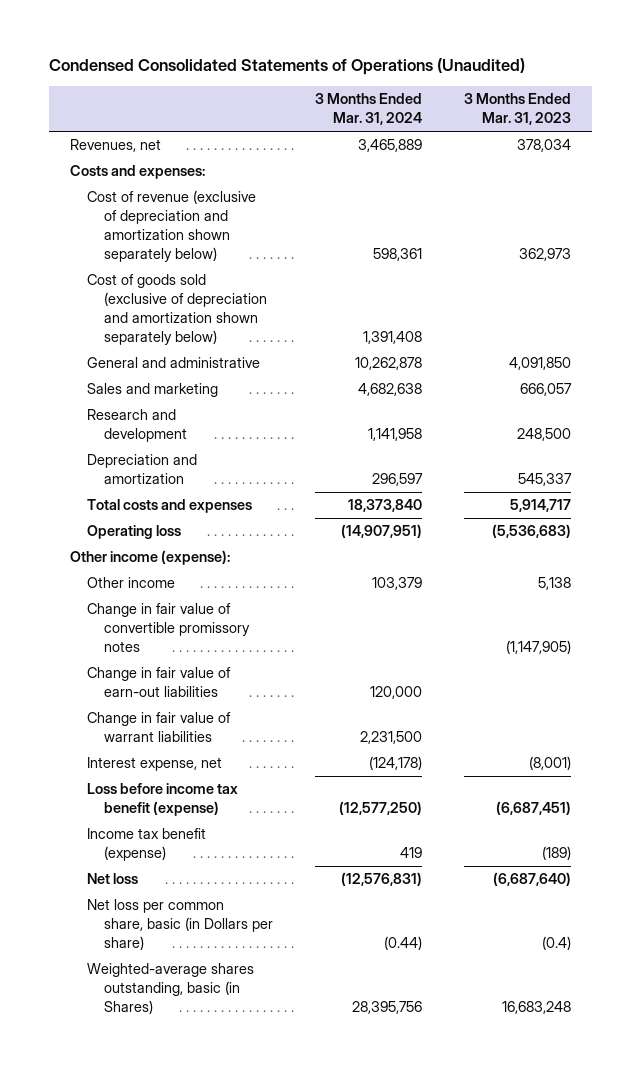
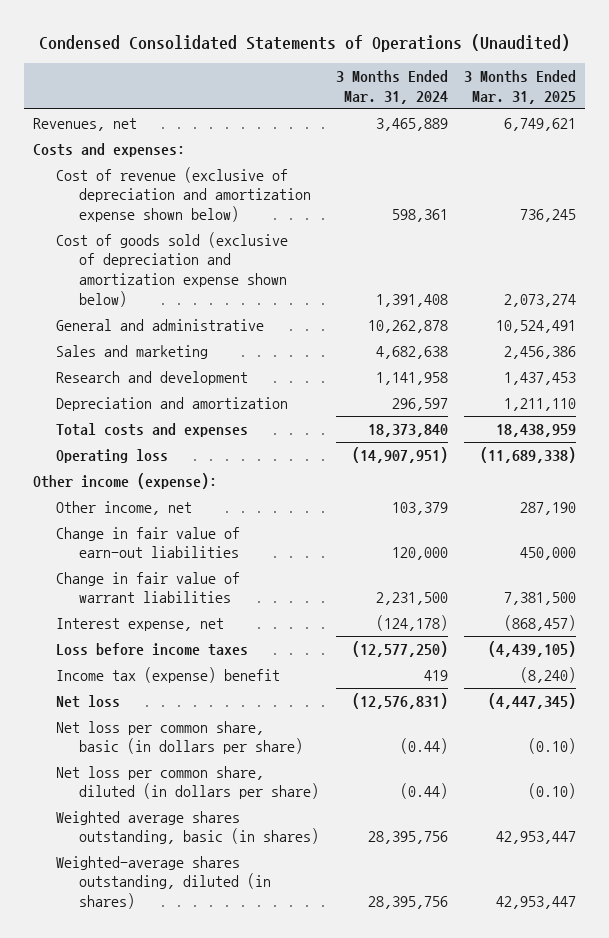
- | 3 Months Ended Mar. 31, 2024 | 3 Months Ended Mar. 31, 2023
+ | 3 Months Ended Mar. 31, 2024 | 3 Months Ended Mar. 31, 2025
- Cost of revenue (exclusive of depreciation and amortization shown separately below) | 598,361 | 362,973
- Cost of goods sold (exclusive of depreciation and amortization shown separately below) | 1,391,408 |
+ Cost of revenue (exclusive of depreciation and amortization expense shown below) | 598,361 | 736,245
+ Cost of goods sold (exclusive of depreciation and amortization expense shown below) | 1,391,408 | 2,073,274
- Other income | 103,379 | 5,138
- Change in fair value of convertible promissory notes | | (1,147,905)
+ Other income, net | 103,379 | 287,190
- Loss before income tax benefit (expense) | (12,577,250) | (6,687,451)
- Income tax benefit (expense) | 419 | (189)
+ Loss before income taxes | (12,577,250) | (4,439,105)
+ Income tax (expense) benefit | 419 | (8,240)
- Net loss per common share, basic (in Dollars per share) | (0.44) | (0.4)
- Weighted-average shares outstanding, basic (in Shares) | 28,395,756 | 16,683,248
+ Net loss per common share, basic (in dollars per share) | (0.44) | (0.10)
+ Net loss per common share, diluted (in dollars per share) | (0.44) | (0.10)
+ Weighted average shares outstanding, basic (in shares) | 28,395,756 | 42,953,447
+ Weighted-average shares outstanding, diluted (in shares) | 28,395,756 | 42,953,447

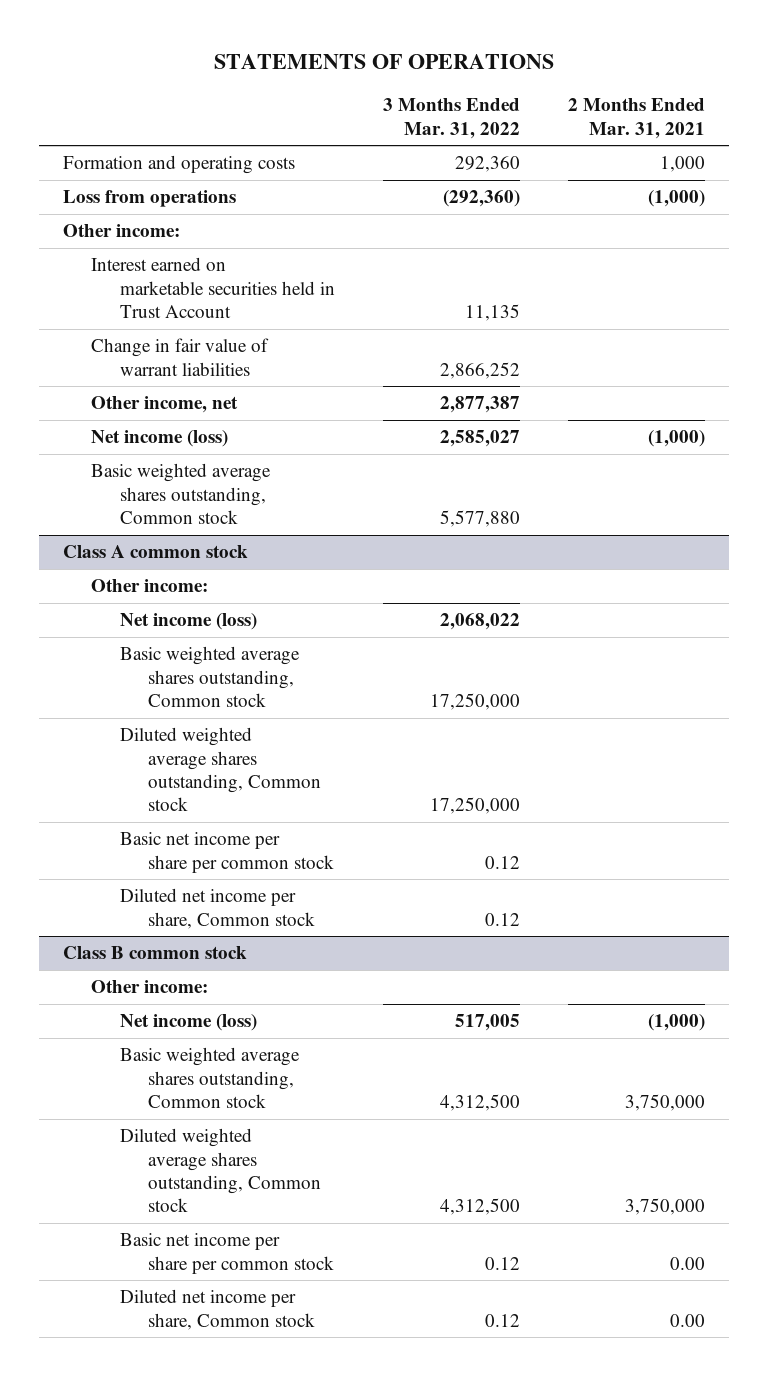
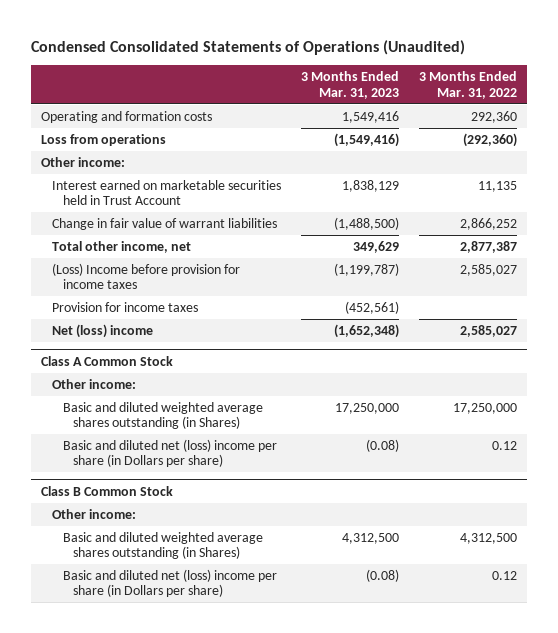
- STATEMENTS OF OPERATIONS
+ Condensed Consolidated Statements of Operations (Unaudited)
- | 3 Months Ended Mar. 31, 2022 | 2 Months Ended Mar. 31, 2021
+ | 3 Months Ended Mar. 31, 2023 | 3 Months Ended Mar. 31, 2022
- Formation and operating costs | 292,360 | 1,000
+ Operating and formation costs | 1,549,416 | 292,360
- Other income, net | 2,877,387 |
- Net income (loss) | 2,585,027 | (1,000)
- Basic weighted average shares outstanding, Common stock | 5,577,880 |
- Class A common stock
+ Total other income, net | 349,629 | 2,877,387
+ (Loss) Income before provision for income taxes | (1,199,787) | 2,585,027
+ Provision for income taxes | (452,561) |
+ Net (loss) income | (1,652,348) | 2,585,027
+ Class A Common Stock
- Net income (loss) | 2,068,022 |
- Basic weighted average shares outstanding, Common stock | 17,250,000 |
- Diluted weighted average shares outstanding, Common stock | 17,250,000 |
- Basic net income per share per common stock | 0.12 |
- Diluted net income per share, Common stock | 0.12 |
- Class B common stock
+ Basic and diluted weighted average shares outstanding (in Shares) | 17,250,000 | 17,250,000
+ Basic and diluted net (loss) income per share (in Dollars per share) | (0.08) | 0.12
+ Class B Common Stock
- Net income (loss) | 517,005 | (1,000)
- Basic weighted average shares outstanding, Common stock | 4,312,500 | 3,750,000
- Diluted weighted average shares outstanding, Common stock | 4,312,500 | 3,750,000
- Basic net income per share per common stock | 0.12 | 0.00
- Diluted net income per share, Common stock | 0.12 | 0.00
+ Basic and diluted weighted average shares outstanding (in Shares) | 4,312,500 | 4,312,500
+ Basic and diluted net (loss) income per share (in Dollars per share) | (0.08) | 0.12

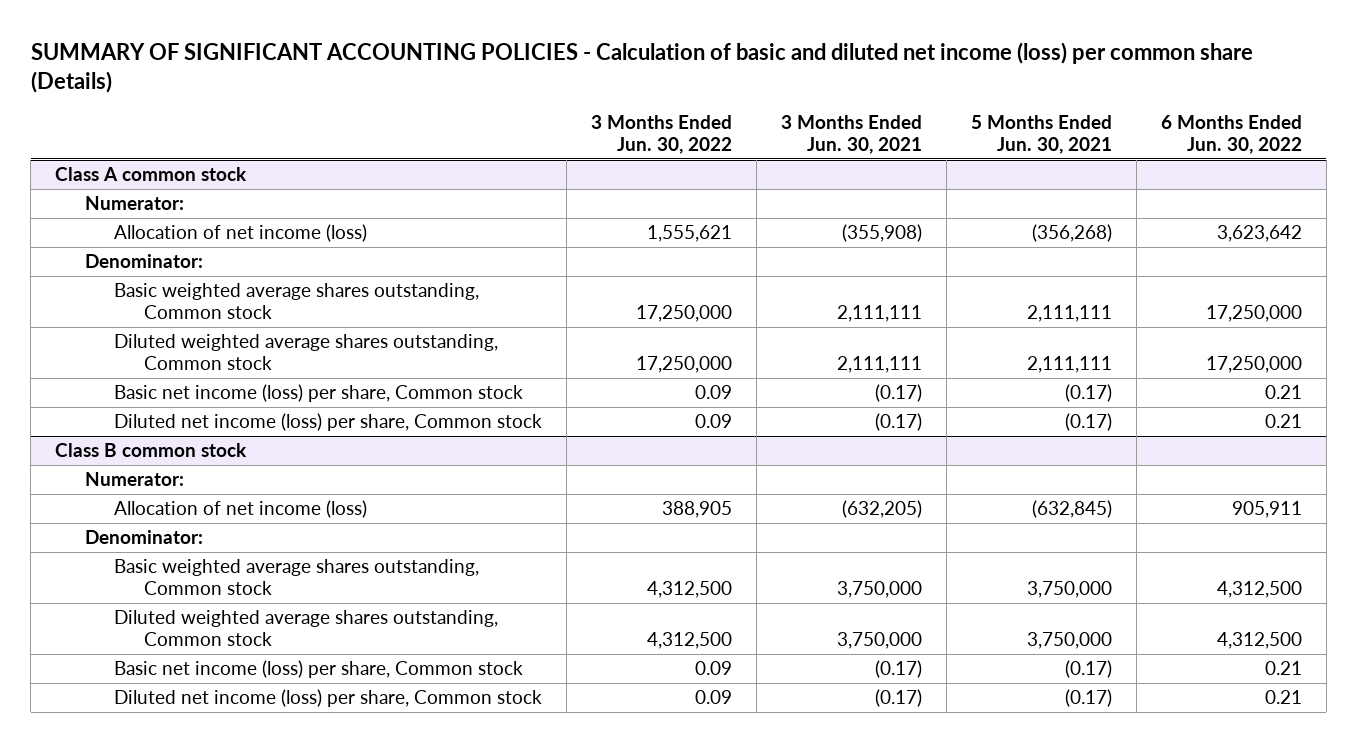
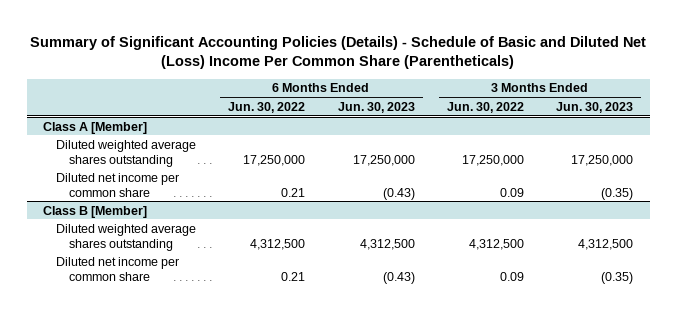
- SUMMARY OF SIGNIFICANT ACCOUNTING POLICIES - Calculation of basic and diluted net income (loss) per common share (Details)
+ Summary of Significant Accounting Policies (Details) - Schedule of Basic and Diluted Net (Loss) Income Per Common Share (Parentheticals)
- | 3 Months Ended Jun. 30, 2022 | 3 Months Ended Jun. 30, 2021 | 5 Months Ended Jun. 30, 2021 | 6 Months Ended Jun. 30, 2022
+ | 6 Months Ended Jun. 30, 2022 | 6 Months Ended Jun. 30, 2023 | 3 Months Ended Jun. 30, 2022 | 3 Months Ended Jun. 30, 2023
- Class A common stock
- Numerator:
- Allocation of net income (loss) | 1,555,621 | (355,908) | (356,268) | 3,623,642
- Denominator:
- Basic weighted average shares outstanding, Common stock | 17,250,000 | 2,111,111 | 2,111,111 | 17,250,000
- Diluted weighted average shares outstanding, Common stock | 17,250,000 | 2,111,111 | 2,111,111 | 17,250,000
- Basic net income (loss) per share, Common stock | 0.09 | (0.17) | (0.17) | 0.21
- Diluted net income (loss) per share, Common stock | 0.09 | (0.17) | (0.17) | 0.21
- Class B common stock
- Numerator:
- Allocation of net income (loss) | 388,905 | (632,205) | (632,845) | 905,911
- Denominator:
- Basic weighted average shares outstanding, Common stock | 4,312,500 | 3,750,000 | 3,750,000 | 4,312,500
- Diluted weighted average shares outstanding, Common stock | 4,312,500 | 3,750,000 | 3,750,000 | 4,312,500
- Basic net income (loss) per share, Common stock | 0.09 | (0.17) | (0.17) | 0.21
- Diluted net income (loss) per share, Common stock | 0.09 | (0.17) | (0.17) | 0.21
+ Class A [Member]
+ Diluted weighted average shares outstanding | 17,250,000 | 17,250,000 | 17,250,000 | 17,250,000
+ Diluted net income per common share | 0.21 | (0.43) | 0.09 | (0.35)
+ Class B [Member]
+ Diluted weighted average shares outstanding | 4,312,500 | 4,312,500 | 4,312,500 | 4,312,500
+ Diluted net income per common share | 0.21 | (0.43) | 0.09 | (0.35)

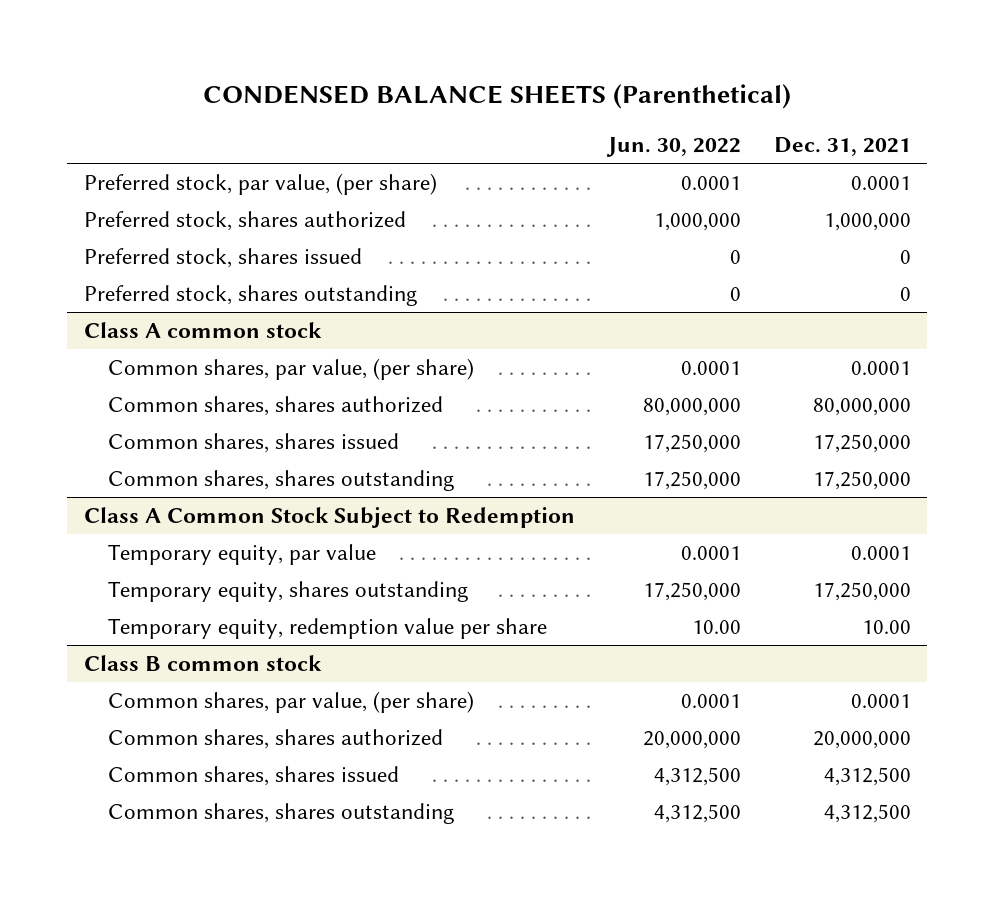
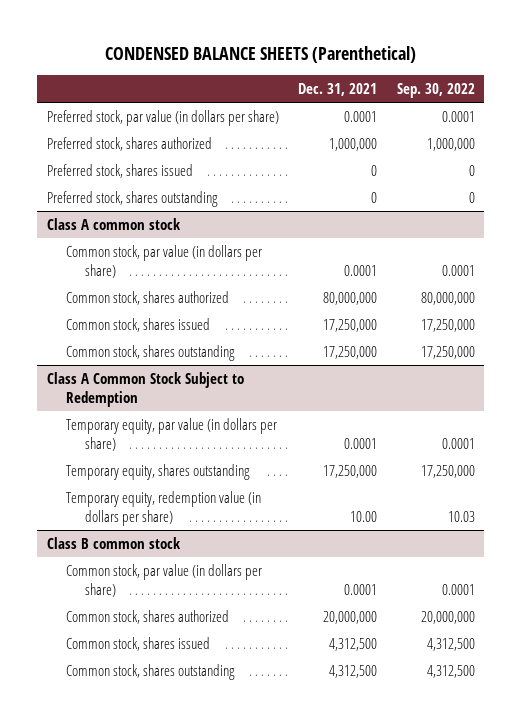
- | Jun. 30, 2022 | Dec. 31, 2021
+ | Dec. 31, 2021 | Sep. 30, 2022
- Preferred stock, par value, (per share) | 0.0001 | 0.0001
+ Preferred stock, par value (in dollars per share) | 0.0001 | 0.0001
@ Class A common stock
- Common shares, par value, (per share) | 0.0001 | 0.0001
- Common shares, shares authorized | 80,000,000 | 80,000,000
- Common shares, shares issued | 17,250,000 | 17,250,000
- Common shares, shares outstanding | 17,250,000 | 17,250,000
+ Common stock, par value (in dollars per share) | 0.0001 | 0.0001
+ Common stock, shares authorized | 80,000,000 | 80,000,000
+ Common stock, shares issued | 17,250,000 | 17,250,000
+ Common stock, shares outstanding | 17,250,000 | 17,250,000
@ Class A Common Stock Subject to Redemption
- Temporary equity, par value | 0.0001 | 0.0001
+ Temporary equity, par value (in dollars per share) | 0.0001 | 0.0001
- Temporary equity, redemption value per share | 10.00 | 10.00
+ Temporary equity, redemption value (in dollars per share) | 10.00 | 10.03
@ Class B common stock
- Common shares, par value, (per share) | 0.0001 | 0.0001
- Common shares, shares authorized | 20,000,000 | 20,000,000
- Common shares, shares issued | 4,312,500 | 4,312,500
- Common shares, shares outstanding | 4,312,500 | 4,312,500
+ Common stock, par value (in dollars per share) | 0.0001 | 0.0001
+ Common stock, shares authorized | 20,000,000 | 20,000,000
+ Common stock, shares issued | 4,312,500 | 4,312,500
+ Common stock, shares outstanding | 4,312,500 | 4,312,500

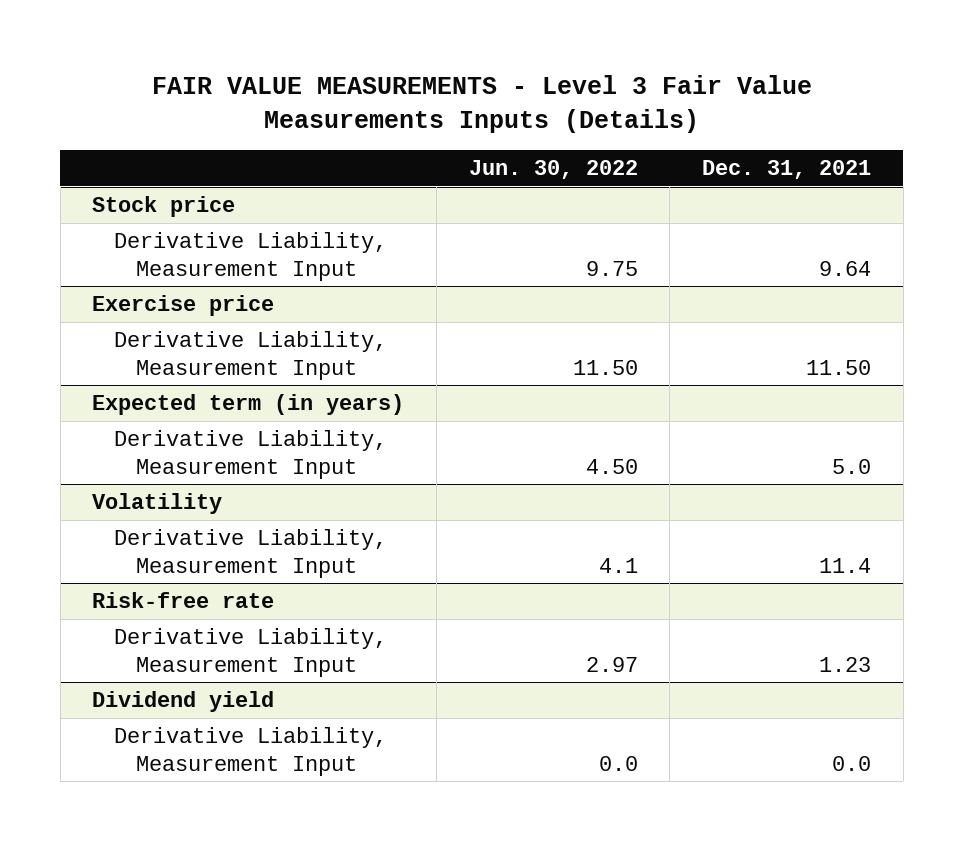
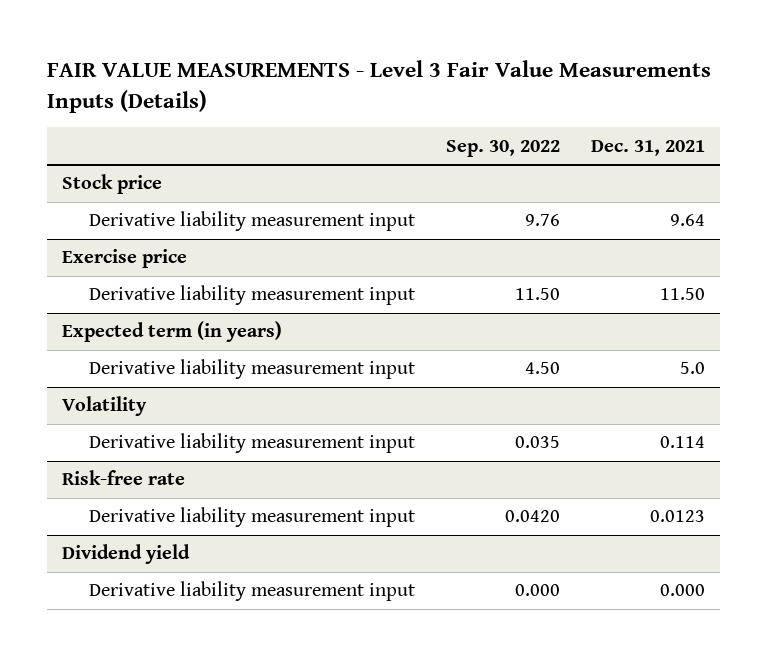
- | Jun. 30, 2022 | Dec. 31, 2021
+ | Sep. 30, 2022 | Dec. 31, 2021
@ Stock price
- Derivative Liability, Measurement Input | 9.75 | 9.64
+ Derivative liability measurement input | 9.76 | 9.64
@ Exercise price
- Derivative Liability, Measurement Input | 11.50 | 11.50
+ Derivative liability measurement input | 11.50 | 11.50
@ Expected term (in years)
- Derivative Liability, Measurement Input | 4.50 | 5.0
+ Derivative liability measurement input | 4.50 | 5.0
@ Volatility
- Derivative Liability, Measurement Input | 4.1 | 11.4
+ Derivative liability measurement input | 0.035 | 0.114
@ Risk-free rate
- Derivative Liability, Measurement Input | 2.97 | 1.23
+ Derivative liability measurement input | 0.0420 | 0.0123
@ Dividend yield
- Derivative Liability, Measurement Input | 0.0 | 0.0
+ Derivative liability measurement input | 0.000 | 0.000

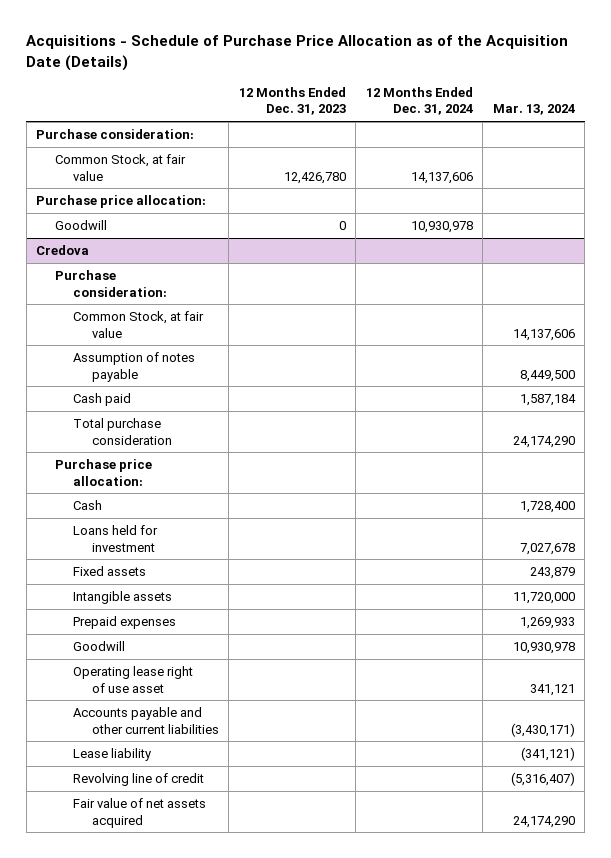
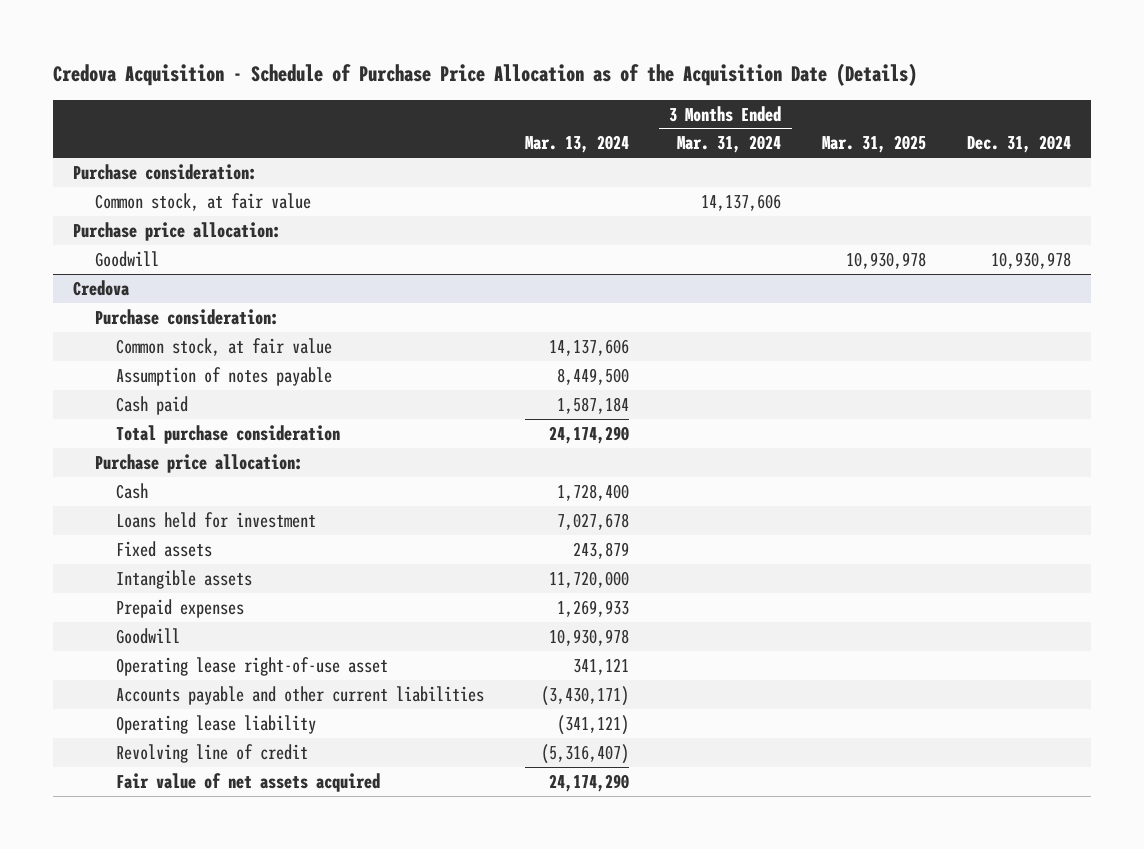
- Acquisitions - Schedule of Purchase Price Allocation as of the Acquisition Date (Details)
+ Credova Acquisition - Schedule of Purchase Price Allocation as of the Acquisition Date (Details)
- | 12 Months Ended Dec. 31, 2023 | 12 Months Ended Dec. 31, 2024 | Mar. 13, 2024
+ | Mar. 13, 2024 | 3 Months Ended Mar. 31, 2024 | Mar. 31, 2025 | Dec. 31, 2024
- Common Stock, at fair value | 12,426,780 | 14,137,606 |
+ Common stock, at fair value | | 14,137,606 | |
@ Credova
- Common Stock, at fair value | | | 14,137,606
+ Common stock, at fair value | 14,137,606 | | |
- Operating lease right of use asset | | | 341,121
+ Operating lease right-of-use asset | 341,121 | | |
- Lease liability | | | (341,121)
+ Operating lease liability | (341,121) | | |

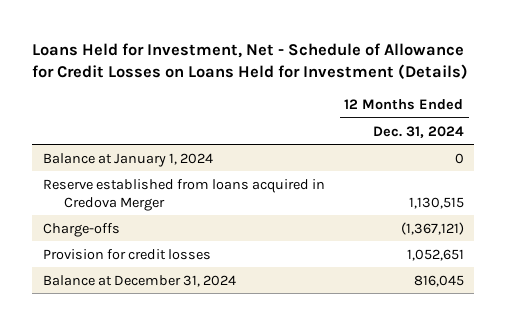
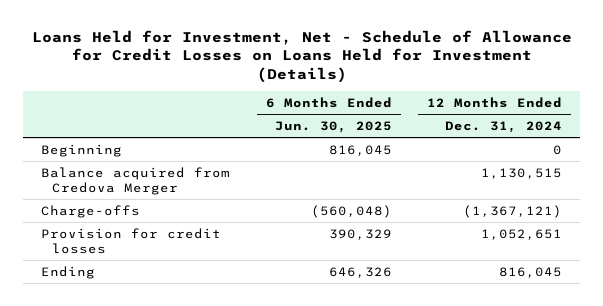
- | 12 Months Ended Dec. 31, 2024
+ | 6 Months Ended Jun. 30, 2025 | 12 Months Ended Dec. 31, 2024
- Balance at January 1, 2024 | 0
- Reserve established from loans acquired in Credova Merger | 1,130,515
+ Beginning | 816,045 | 0
+ Balance acquired from Credova Merger | | 1,130,515
- Balance at December 31, 2024 | 816,045
+ Ending | 646,326 | 816,045

